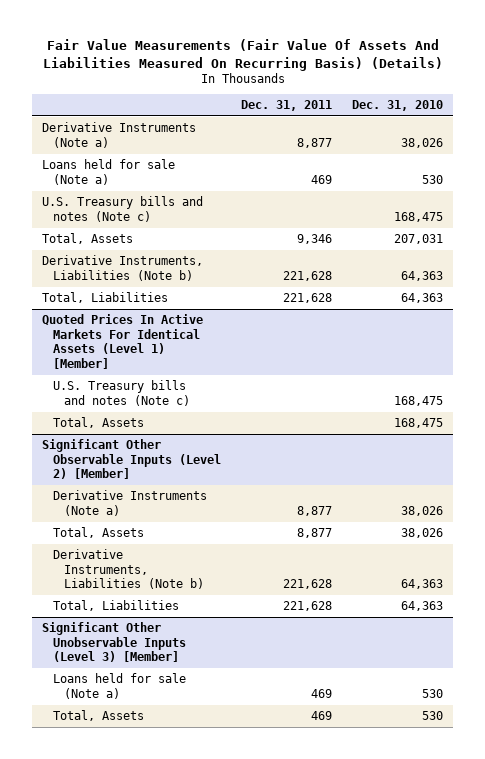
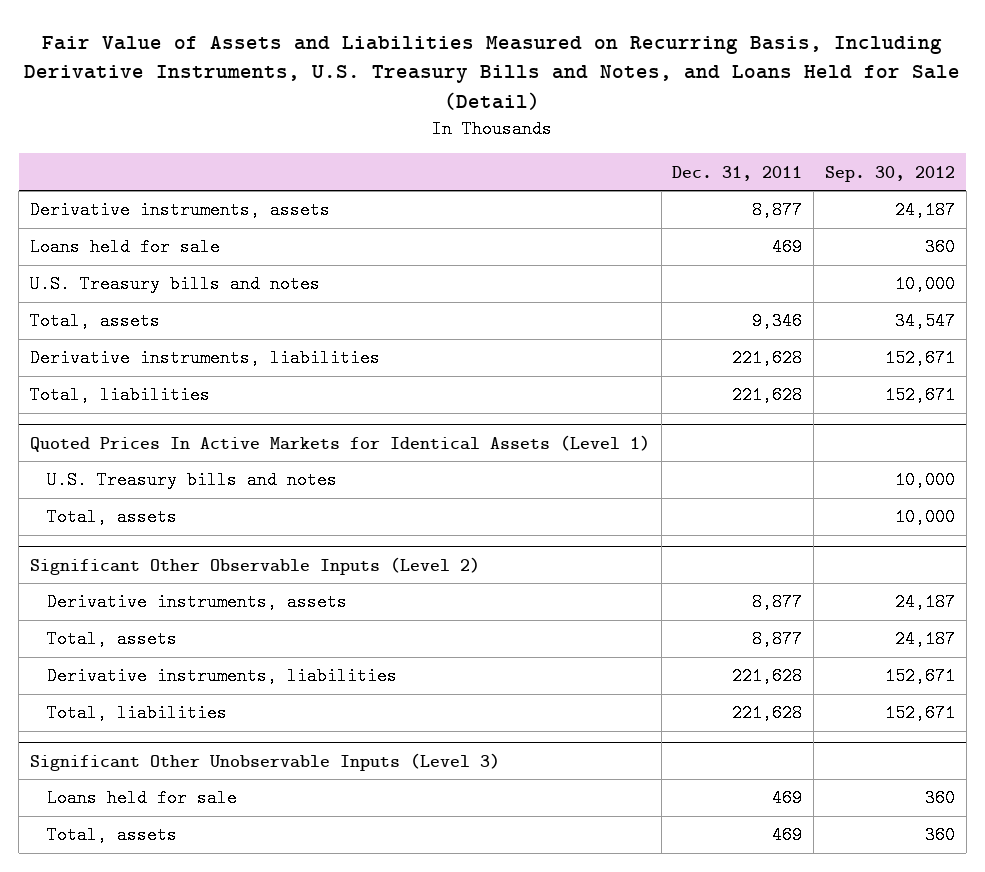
- Fair Value Measurements (Fair Value Of Assets And Liabilities Measured On Recurring Basis) (Details)
+ Fair Value of Assets and Liabilities Measured on Recurring Basis, Including Derivative Instruments, U.S. Treasury Bills and Notes, and Loans Held for Sale (Detail)
- | Dec. 31, 2011 | Dec. 31, 2010
+ | Dec. 31, 2011 | Sep. 30, 2012
- Derivative Instruments (Note a) | 8,877 | 38,026
- Loans held for sale (Note a) | 469 | 530
- U.S. Treasury bills and notes (Note c) | | 168,475
- Total, Assets | 9,346 | 207,031
- Derivative Instruments, Liabilities (Note b) | 221,628 | 64,363
- Total, Liabilities | 221,628 | 64,363
- Quoted Prices In Active Markets For Identical Assets (Level 1) [Member]
- U.S. Treasury bills and notes (Note c) | | 168,475
- Total, Assets | | 168,475
- Significant Other Observable Inputs (Level 2) [Member]
- Derivative Instruments (Note a) | 8,877 | 38,026
- Total, Assets | 8,877 | 38,026
- Derivative Instruments, Liabilities (Note b) | 221,628 | 64,363
- Total, Liabilities | 221,628 | 64,363
- Significant Other Unobservable Inputs (Level 3) [Member]
- Loans held for sale (Note a) | 469 | 530
- Total, Assets | 469 | 530
+ Derivative instruments, assets | 8,877 | 24,187
+ Loans held for sale | 469 | 360
+ U.S. Treasury bills and notes | | 10,000
+ Total, assets | 9,346 | 34,547
+ Derivative instruments, liabilities | 221,628 | 152,671
+ Total, liabilities | 221,628 | 152,671
+ Quoted Prices In Active Markets for Identical Assets (Level 1)
+ U.S. Treasury bills and notes | | 10,000
+ Total, assets | | 10,000
+ Significant Other Observable Inputs (Level 2)
+ Derivative instruments, assets | 8,877 | 24,187
+ Total, assets | 8,877 | 24,187
+ Derivative instruments, liabilities | 221,628 | 152,671
+ Total, liabilities | 221,628 | 152,671
+ Significant Other Unobservable Inputs (Level 3)
+ Loans held for sale | 469 | 360
+ Total, assets | 469 | 360

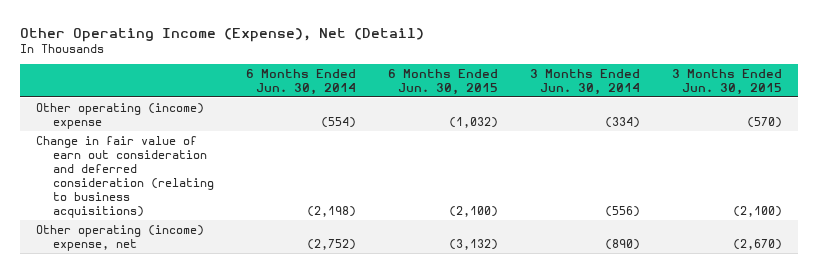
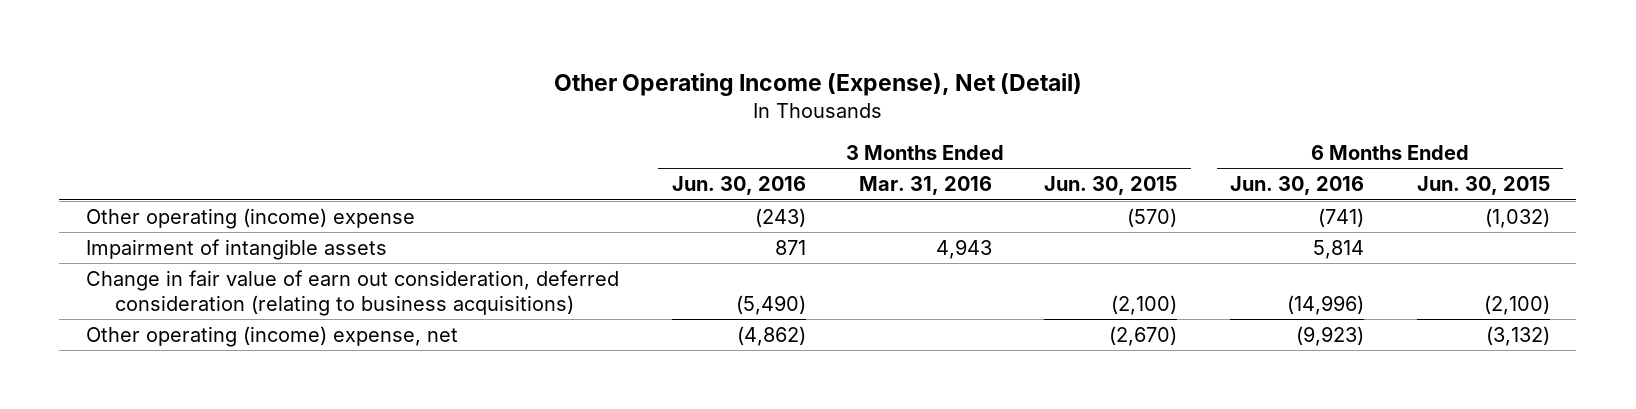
- | 6 Months Ended Jun. 30, 2014 | 6 Months Ended Jun. 30, 2015 | 3 Months Ended Jun. 30, 2014 | 3 Months Ended Jun. 30, 2015
+ | 3 Months Ended Jun. 30, 2016 | 3 Months Ended Mar. 31, 2016 | 3 Months Ended Jun. 30, 2015 | 6 Months Ended Jun. 30, 2016 | 6 Months Ended Jun. 30, 2015
- Change in fair value of earn out consideration and deferred consideration (relating to business acquisitions) | (2,198) | (2,100) | (556) | (2,100)
+ Impairment of intangible assets | 871 | 4,943 | | 5,814 |
+ Change in fair value of earn out consideration, deferred consideration (relating to business acquisitions) | (5,490) | | (2,100) | (14,996) | (2,100)

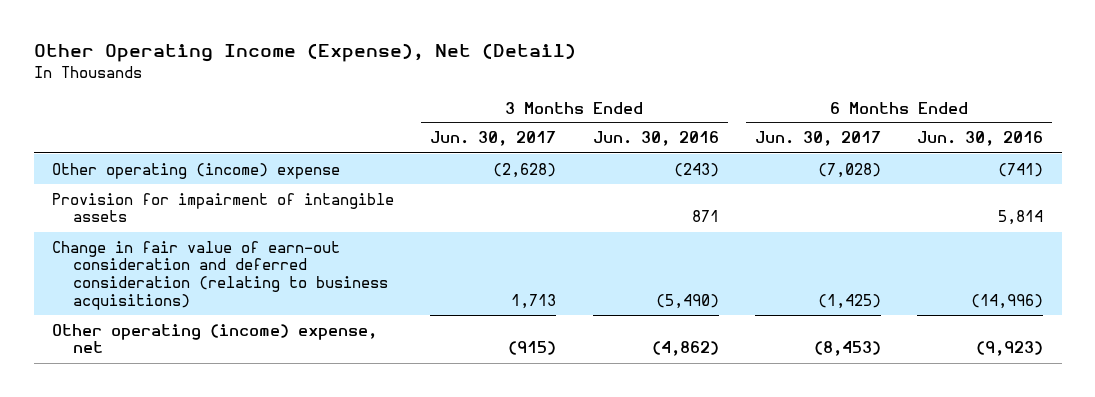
- | 3 Months Ended Jun. 30, 2016 | 3 Months Ended Mar. 31, 2016 | 3 Months Ended Jun. 30, 2015 | 6 Months Ended Jun. 30, 2016 | 6 Months Ended Jun. 30, 2015
+ | 3 Months Ended Jun. 30, 2017 | 3 Months Ended Jun. 30, 2016 | 6 Months Ended Jun. 30, 2017 | 6 Months Ended Jun. 30, 2016
- Impairment of intangible assets | 871 | 4,943 | | 5,814 |
- Change in fair value of earn out consideration, deferred consideration (relating to business acquisitions) | (5,490) | | (2,100) | (14,996) | (2,100)
+ Provision for impairment of intangible assets | | 871 | | 5,814
+ Change in fair value of earn-out consideration and deferred consideration (relating to business acquisitions) | 1,713 | (5,490) | (1,425) | (14,996)

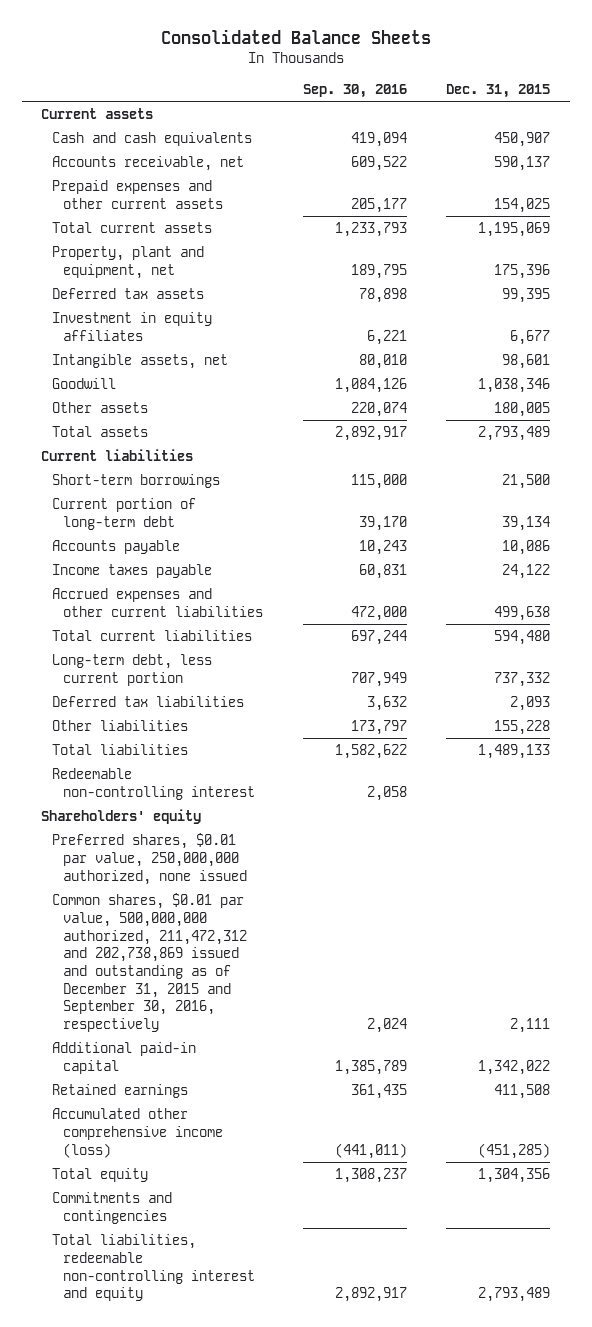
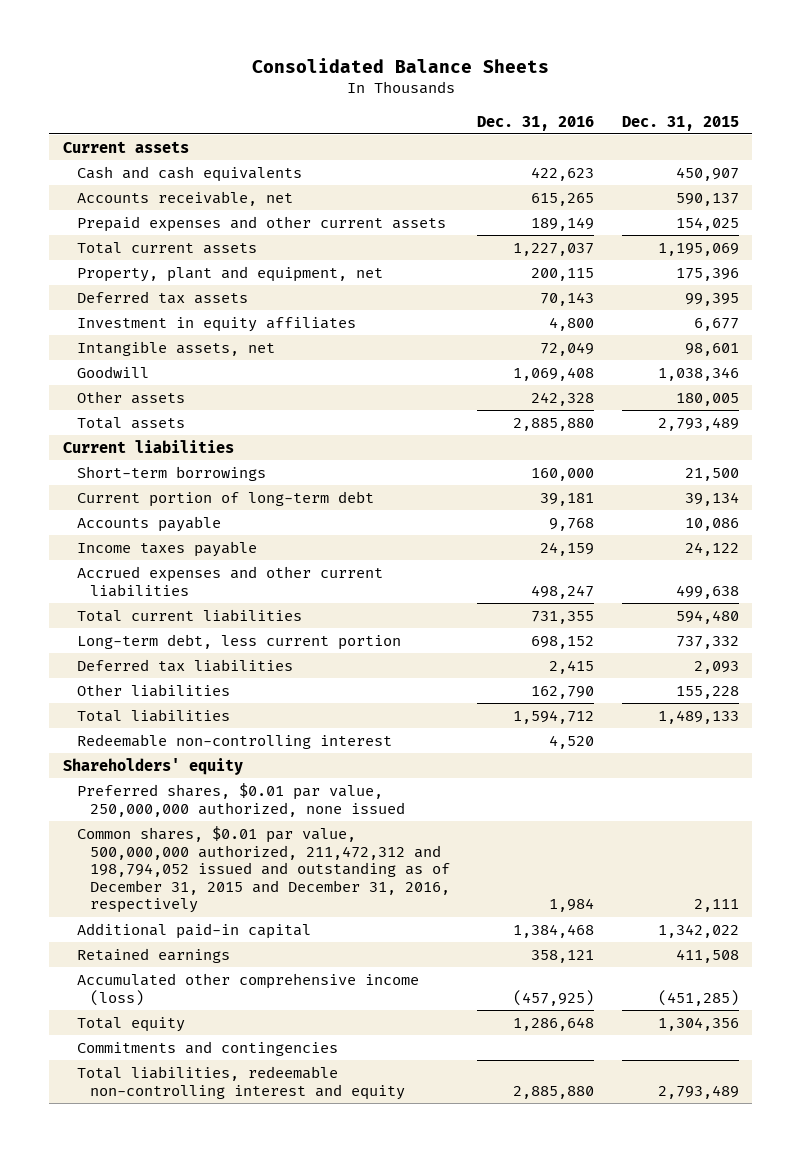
- | Sep. 30, 2016 | Dec. 31, 2015
+ | Dec. 31, 2016 | Dec. 31, 2015
- Common shares, $0.01 par value, 500,000,000 authorized, 211,472,312 and 202,738,869 issued and outstanding as of December 31, 2015 and September 30, 2016, respectively | 2,024 | 2,111
+ Common shares, $0.01 par value, 500,000,000 authorized, 211,472,312 and 198,794,052 issued and outstanding as of December 31, 2015 and December 31, 2016, respectively | 1,984 | 2,111

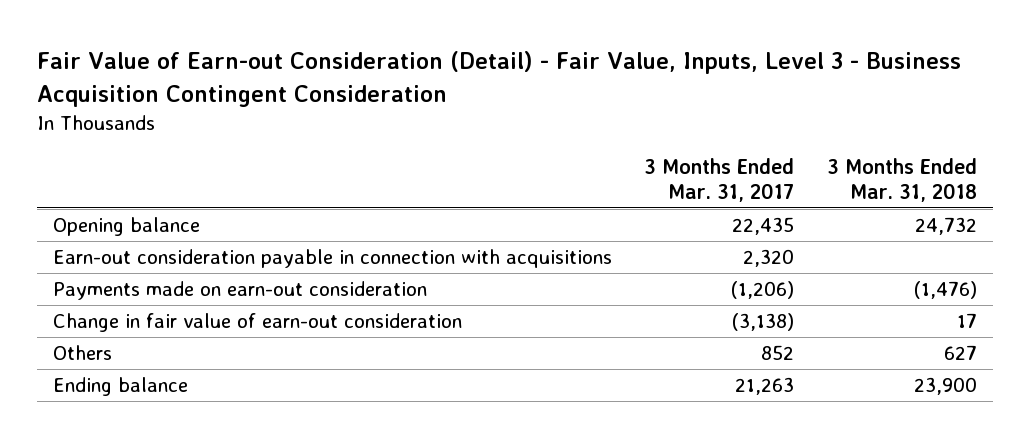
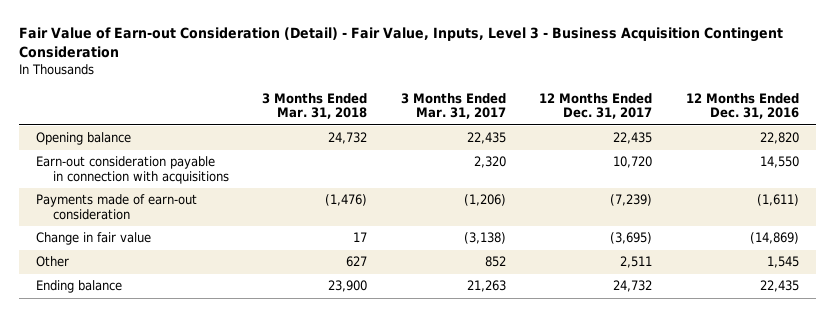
- | 3 Months Ended Mar. 31, 2017 | 3 Months Ended Mar. 31, 2018
+ | 3 Months Ended Mar. 31, 2018 | 3 Months Ended Mar. 31, 2017 | 12 Months Ended Dec. 31, 2017 | 12 Months Ended Dec. 31, 2016
- Payments made on earn-out consideration | (1,206) | (1,476)
- Change in fair value of earn-out consideration | (3,138) | 17
- Others | 852 | 627
+ Payments made of earn-out consideration | (1,476) | (1,206) | (7,239) | (1,611)
+ Change in fair value | 17 | (3,138) | (3,695) | (14,869)
+ Other | 627 | 852 | 2,511 | 1,545

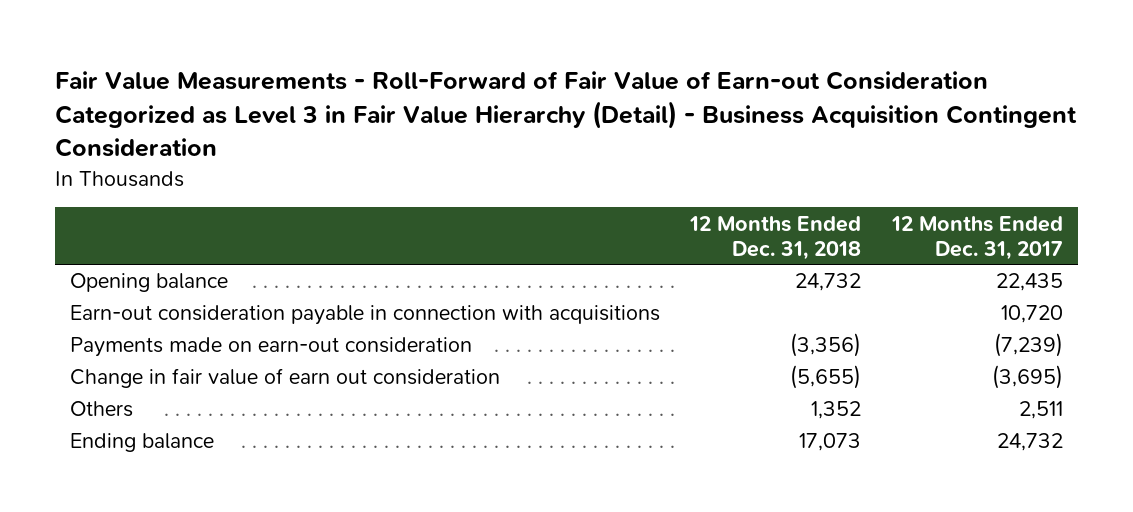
- Fair Value of Earn-out Consideration (Detail) - Fair Value, Inputs, Level 3 - Business Acquisition Contingent Consideration
+ Fair Value Measurements - Roll-Forward of Fair Value of Earn-out Consideration Categorized as Level 3 in Fair Value Hierarchy (Detail) - Business Acquisition Contingent Consideration
- | 3 Months Ended Mar. 31, 2018 | 3 Months Ended Mar. 31, 2017 | 12 Months Ended Dec. 31, 2017 | 12 Months Ended Dec. 31, 2016
+ | 12 Months Ended Dec. 31, 2018 | 12 Months Ended Dec. 31, 2017
- Payments made of earn-out consideration | (1,476) | (1,206) | (7,239) | (1,611)
- Change in fair value | 17 | (3,138) | (3,695) | (14,869)
- Other | 627 | 852 | 2,511 | 1,545
+ Payments made on earn-out consideration | (3,356) | (7,239)
+ Change in fair value of earn out consideration | (5,655) | (3,695)
+ Others | 1,352 | 2,511

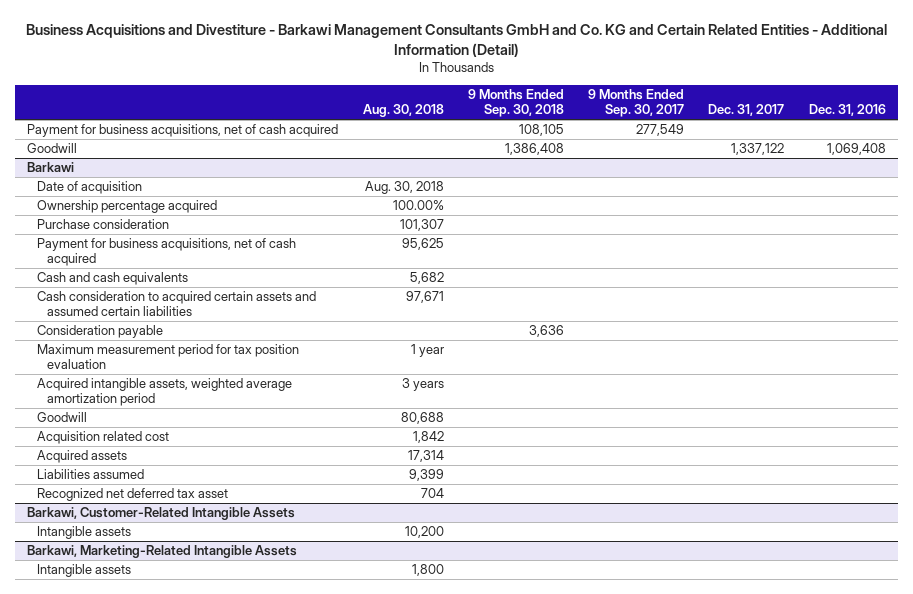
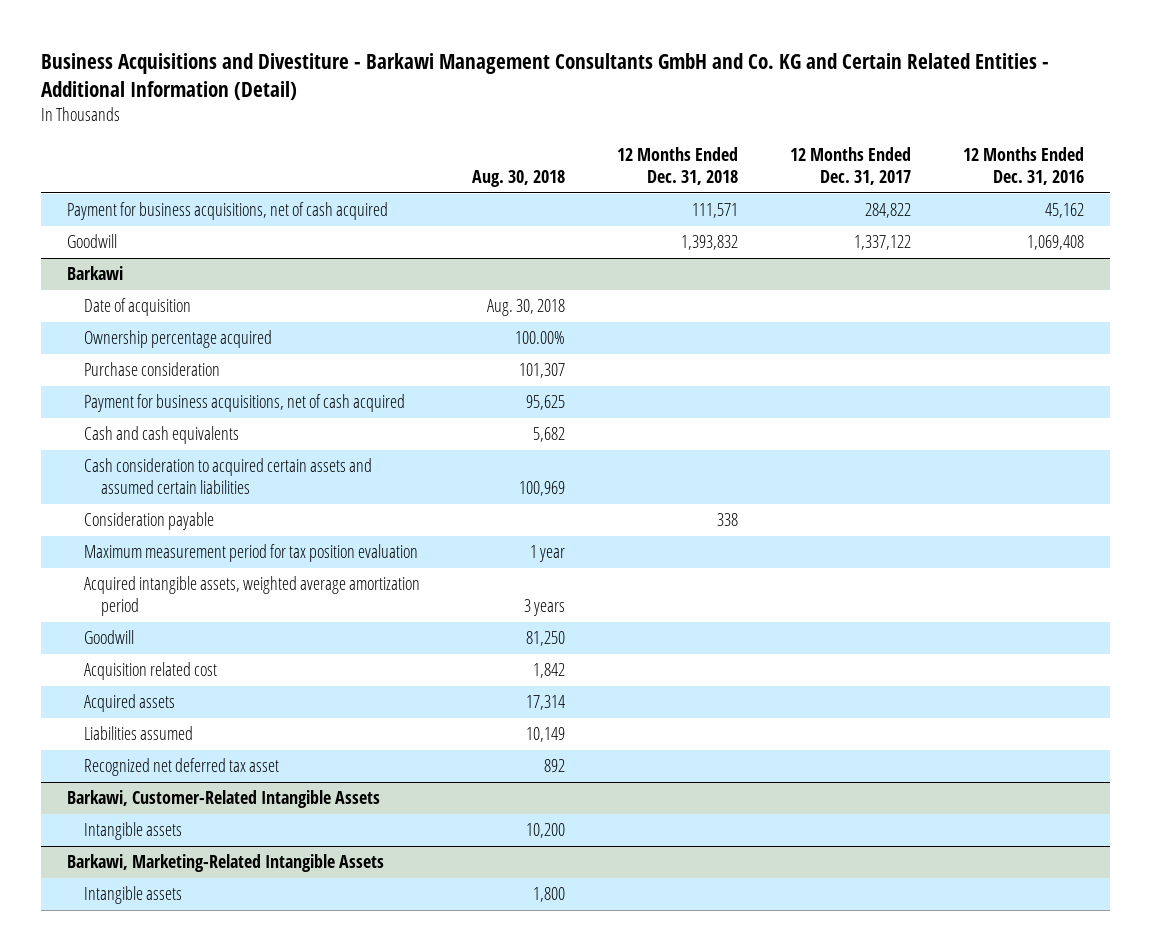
- | Aug. 30, 2018 | 9 Months Ended Sep. 30, 2018 | 9 Months Ended Sep. 30, 2017 | Dec. 31, 2017 | Dec. 31, 2016
+ | Aug. 30, 2018 | 12 Months Ended Dec. 31, 2018 | 12 Months Ended Dec. 31, 2017 | 12 Months Ended Dec. 31, 2016
@ Barkawi
- Cash consideration to acquired certain assets and assumed certain liabilities | 97,671 | | | |
+ Cash consideration to acquired certain assets and assumed certain liabilities | 100,969 | | |
- Goodwill | 80,688 | | | |
+ Goodwill | 81,250 | | |
- Liabilities assumed | 9,399 | | | |
- Recognized net deferred tax asset | 704 | | | |
+ Liabilities assumed | 10,149 | | |
+ Recognized net deferred tax asset | 892 | | |

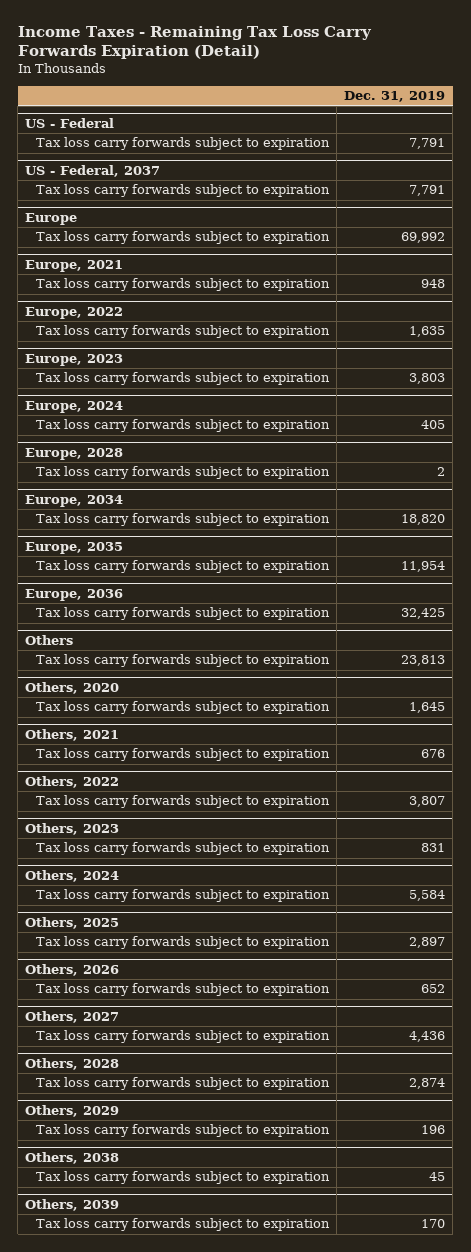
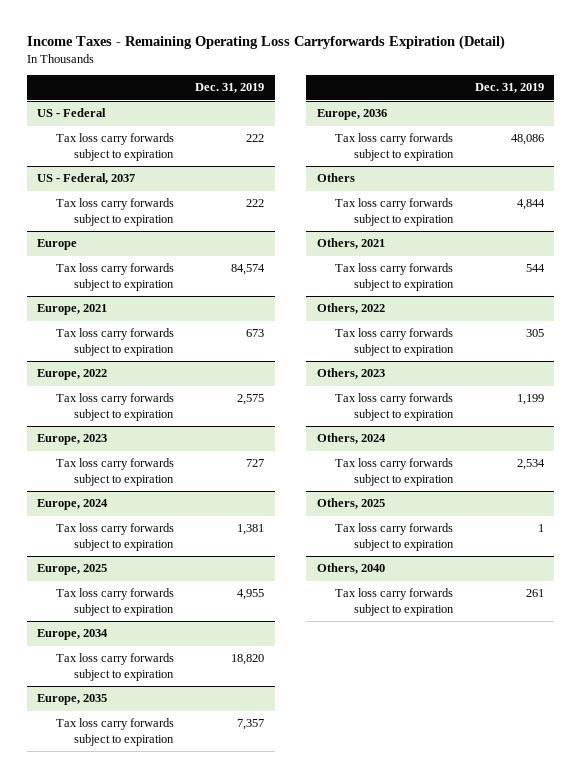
- Income Taxes - Remaining Tax Loss Carry Forwards Expiration (Detail)
+ Income Taxes - Remaining Operating Loss Carryforwards Expiration (Detail)
@ US - Federal
- Tax loss carry forwards subject to expiration | 7,791
+ Tax loss carry forwards subject to expiration | 222
@ US - Federal, 2037
- Tax loss carry forwards subject to expiration | 7,791
+ Tax loss carry forwards subject to expiration | 222
@ Europe
- Tax loss carry forwards subject to expiration | 69,992
+ Tax loss carry forwards subject to expiration | 84,574
@ Europe, 2021
- Tax loss carry forwards subject to expiration | 948
+ Tax loss carry forwards subject to expiration | 673
@ Europe, 2022
- Tax loss carry forwards subject to expiration | 1,635
+ Tax loss carry forwards subject to expiration | 2,575
@ Europe, 2023
- Tax loss carry forwards subject to expiration | 3,803
+ Tax loss carry forwards subject to expiration | 727
@ Europe, 2024
- Tax loss carry forwards subject to expiration | 405
- Europe, 2028
- Tax loss carry forwards subject to expiration | 2
@ Europe, 2024
+ Tax loss carry forwards subject to expiration | 1,381
+ Europe, 2025
+ Tax loss carry forwards subject to expiration | 4,955
@ Europe, 2035
- Tax loss carry forwards subject to expiration | 11,954
+ Tax loss carry forwards subject to expiration | 7,357
@ Europe, 2036
- Tax loss carry forwards subject to expiration | 32,425
+ Tax loss carry forwards subject to expiration | 48,086
@ Others
- Tax loss carry forwards subject to expiration | 23,813
- Others, 2020
- Tax loss carry forwards subject to expiration | 1,645
@ Others
+ Tax loss carry forwards subject to expiration | 4,844
@ Others, 2021
- Tax loss carry forwards subject to expiration | 676
+ Tax loss carry forwards subject to expiration | 544
@ Others, 2022
- Tax loss carry forwards subject to expiration | 3,807
+ Tax loss carry forwards subject to expiration | 305
@ Others, 2023
- Tax loss carry forwards subject to expiration | 831
+ Tax loss carry forwards subject to expiration | 1,199
@ Others, 2024
- Tax loss carry forwards subject to expiration | 5,584
+ Tax loss carry forwards subject to expiration | 2,534
@ Others, 2025
- Tax loss carry forwards subject to expiration | 2,897
- Others, 2026
- Tax loss carry forwards subject to expiration | 652
- Others, 2027
- Tax loss carry forwards subject to expiration | 4,436
- Others, 2028
- Tax loss carry forwards subject to expiration | 2,874
- Others, 2029
- Tax loss carry forwards subject to expiration | 196
- Others, 2038
- Tax loss carry forwards subject to expiration | 45
- Others, 2039
- Tax loss carry forwards subject to expiration | 170
@ Others, 2025
+ Tax loss carry forwards subject to expiration | 1
+ Others, 2040
+ Tax loss carry forwards subject to expiration | 261

